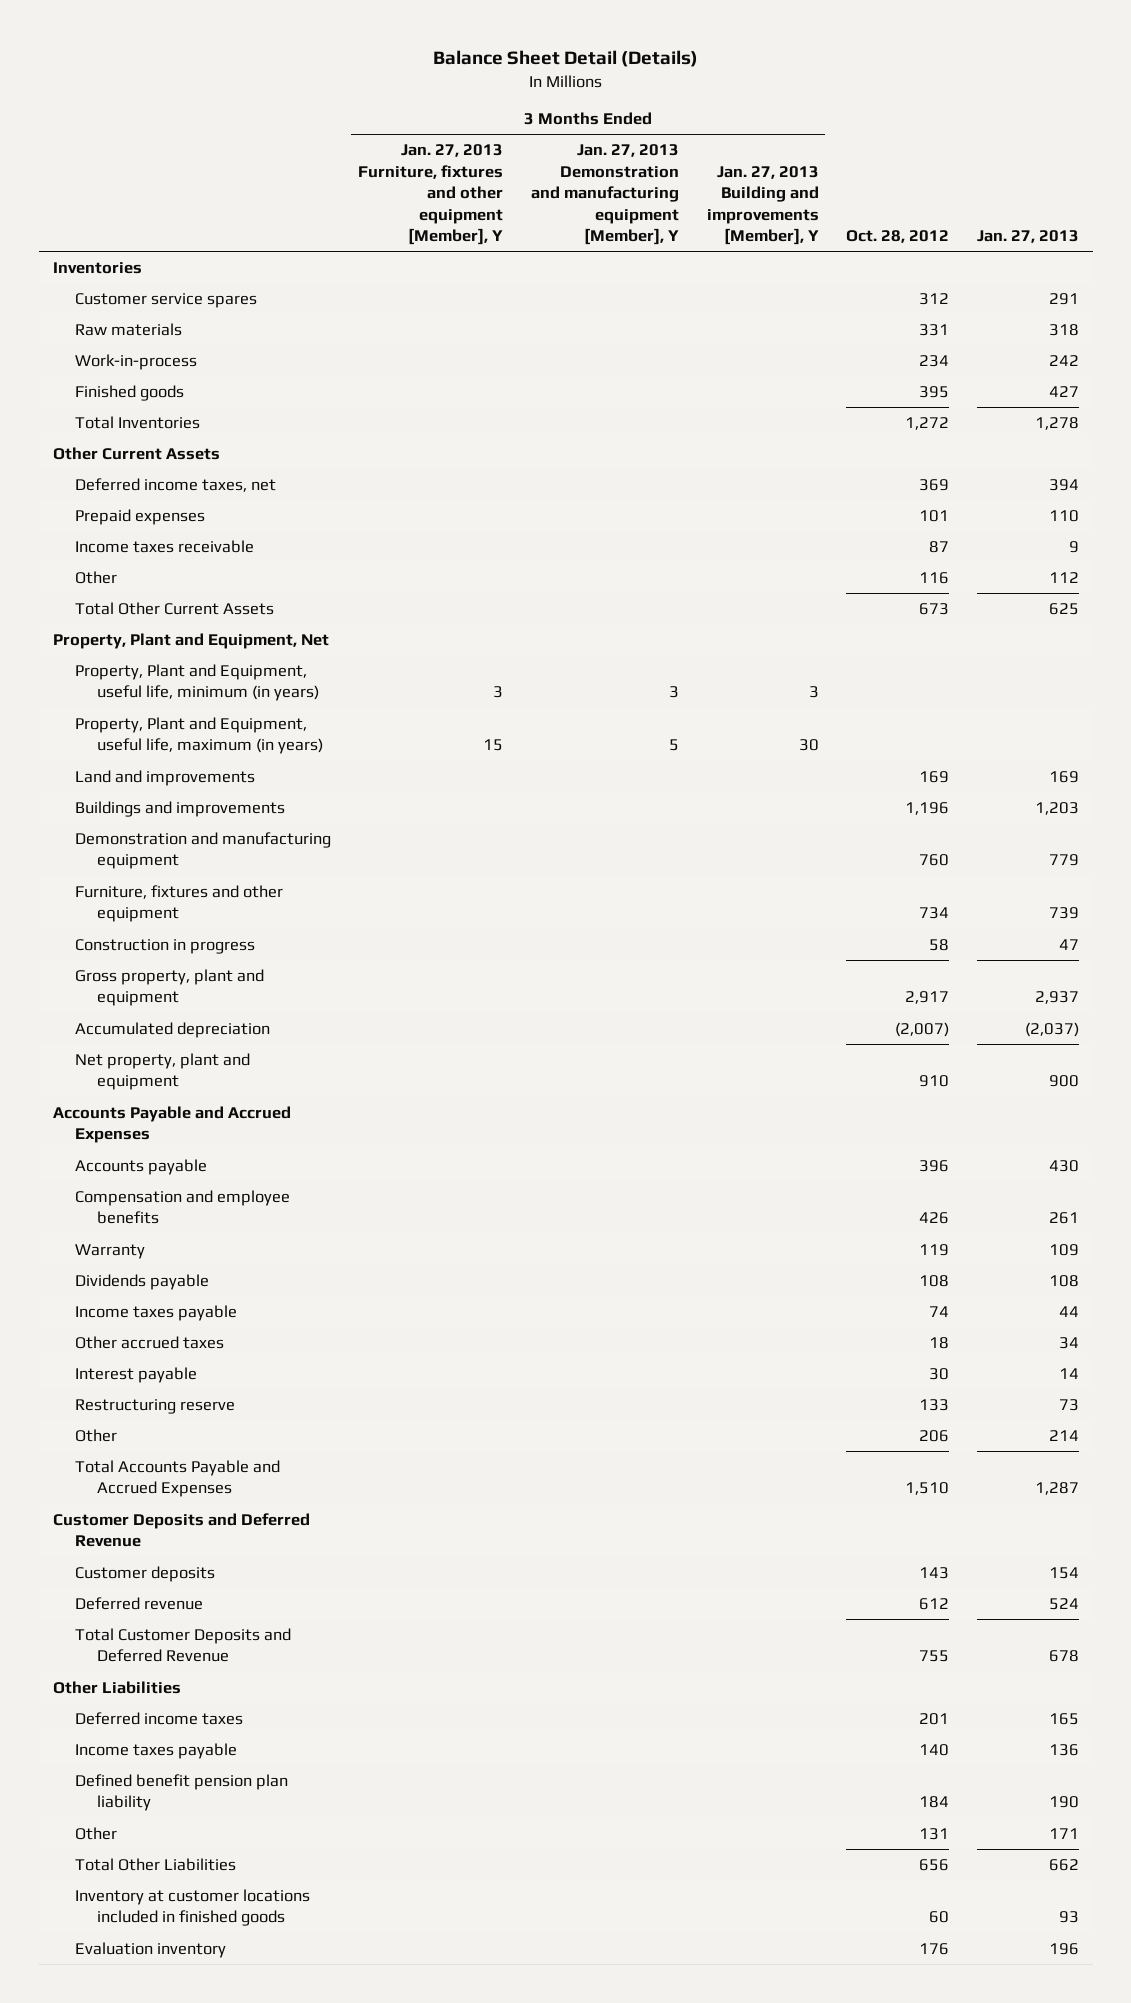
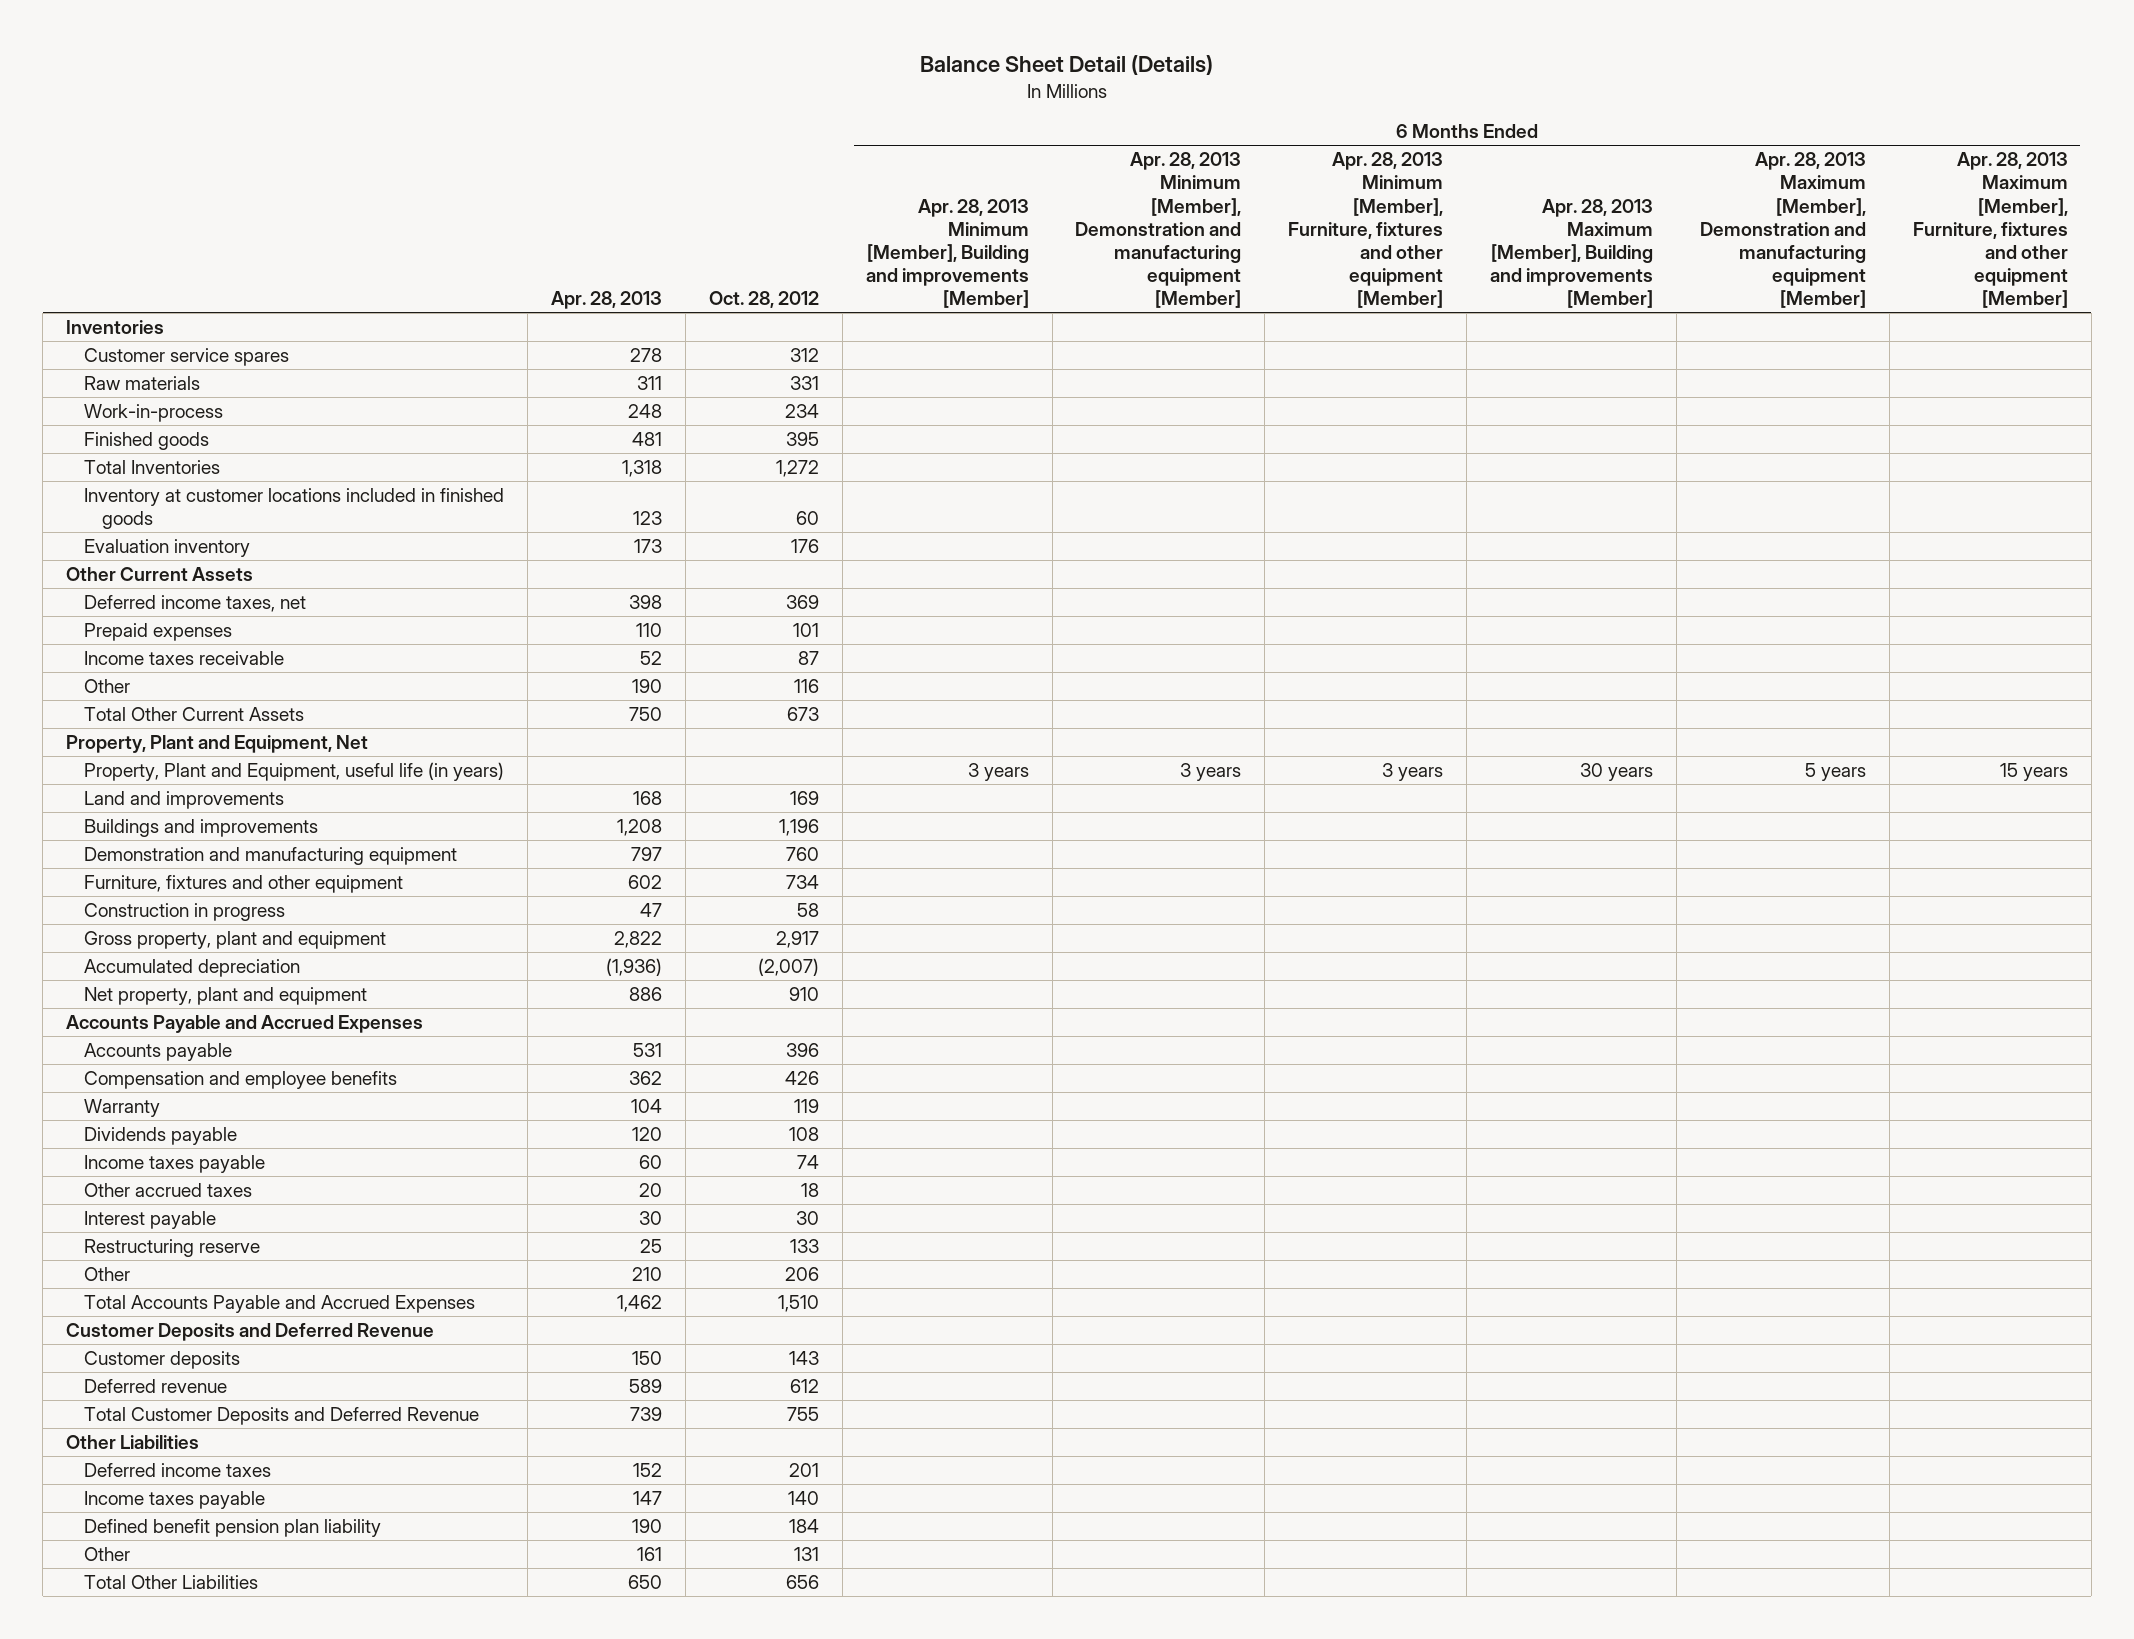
- | 3 Months Ended Jan. 27, 2013 Furniture, fixtures and other equipment [Member], Y | 3 Months Ended Jan. 27, 2013 Demonstration and manufacturing equipment [Member], Y | 3 Months Ended Jan. 27, 2013 Building and improvements [Member], Y | Oct. 28, 2012 | Jan. 27, 2013
+ | Apr. 28, 2013 | Oct. 28, 2012 | 6 Months Ended Apr. 28, 2013 Minimum [Member], Building and improvements [Member] | 6 Months Ended Apr. 28, 2013 Minimum [Member], Demonstration and manufacturing equipment [Member] | 6 Months Ended Apr. 28, 2013 Minimum [Member], Furniture, fixtures and other equipment [Member] | 6 Months Ended Apr. 28, 2013 Maximum [Member], Building and improvements [Member] | 6 Months Ended Apr. 28, 2013 Maximum [Member], Demonstration and manufacturing equipment [Member] | 6 Months Ended Apr. 28, 2013 Maximum [Member], Furniture, fixtures and other equipment [Member]
moved up: Inventory at customer locations included in finished goods | 123 | 60 | | | | | |
moved up: Evaluation inventory | 173 | 176 | | | | | |
- Property, Plant and Equipment, useful life, minimum (in years) | 3 | 3 | 3 | |
- Property, Plant and Equipment, useful life, maximum (in years) | 15 | 5 | 30 | |
+ Property, Plant and Equipment, useful life (in years) | | | 3 years | 3 years | 3 years | 30 years | 5 years | 15 years

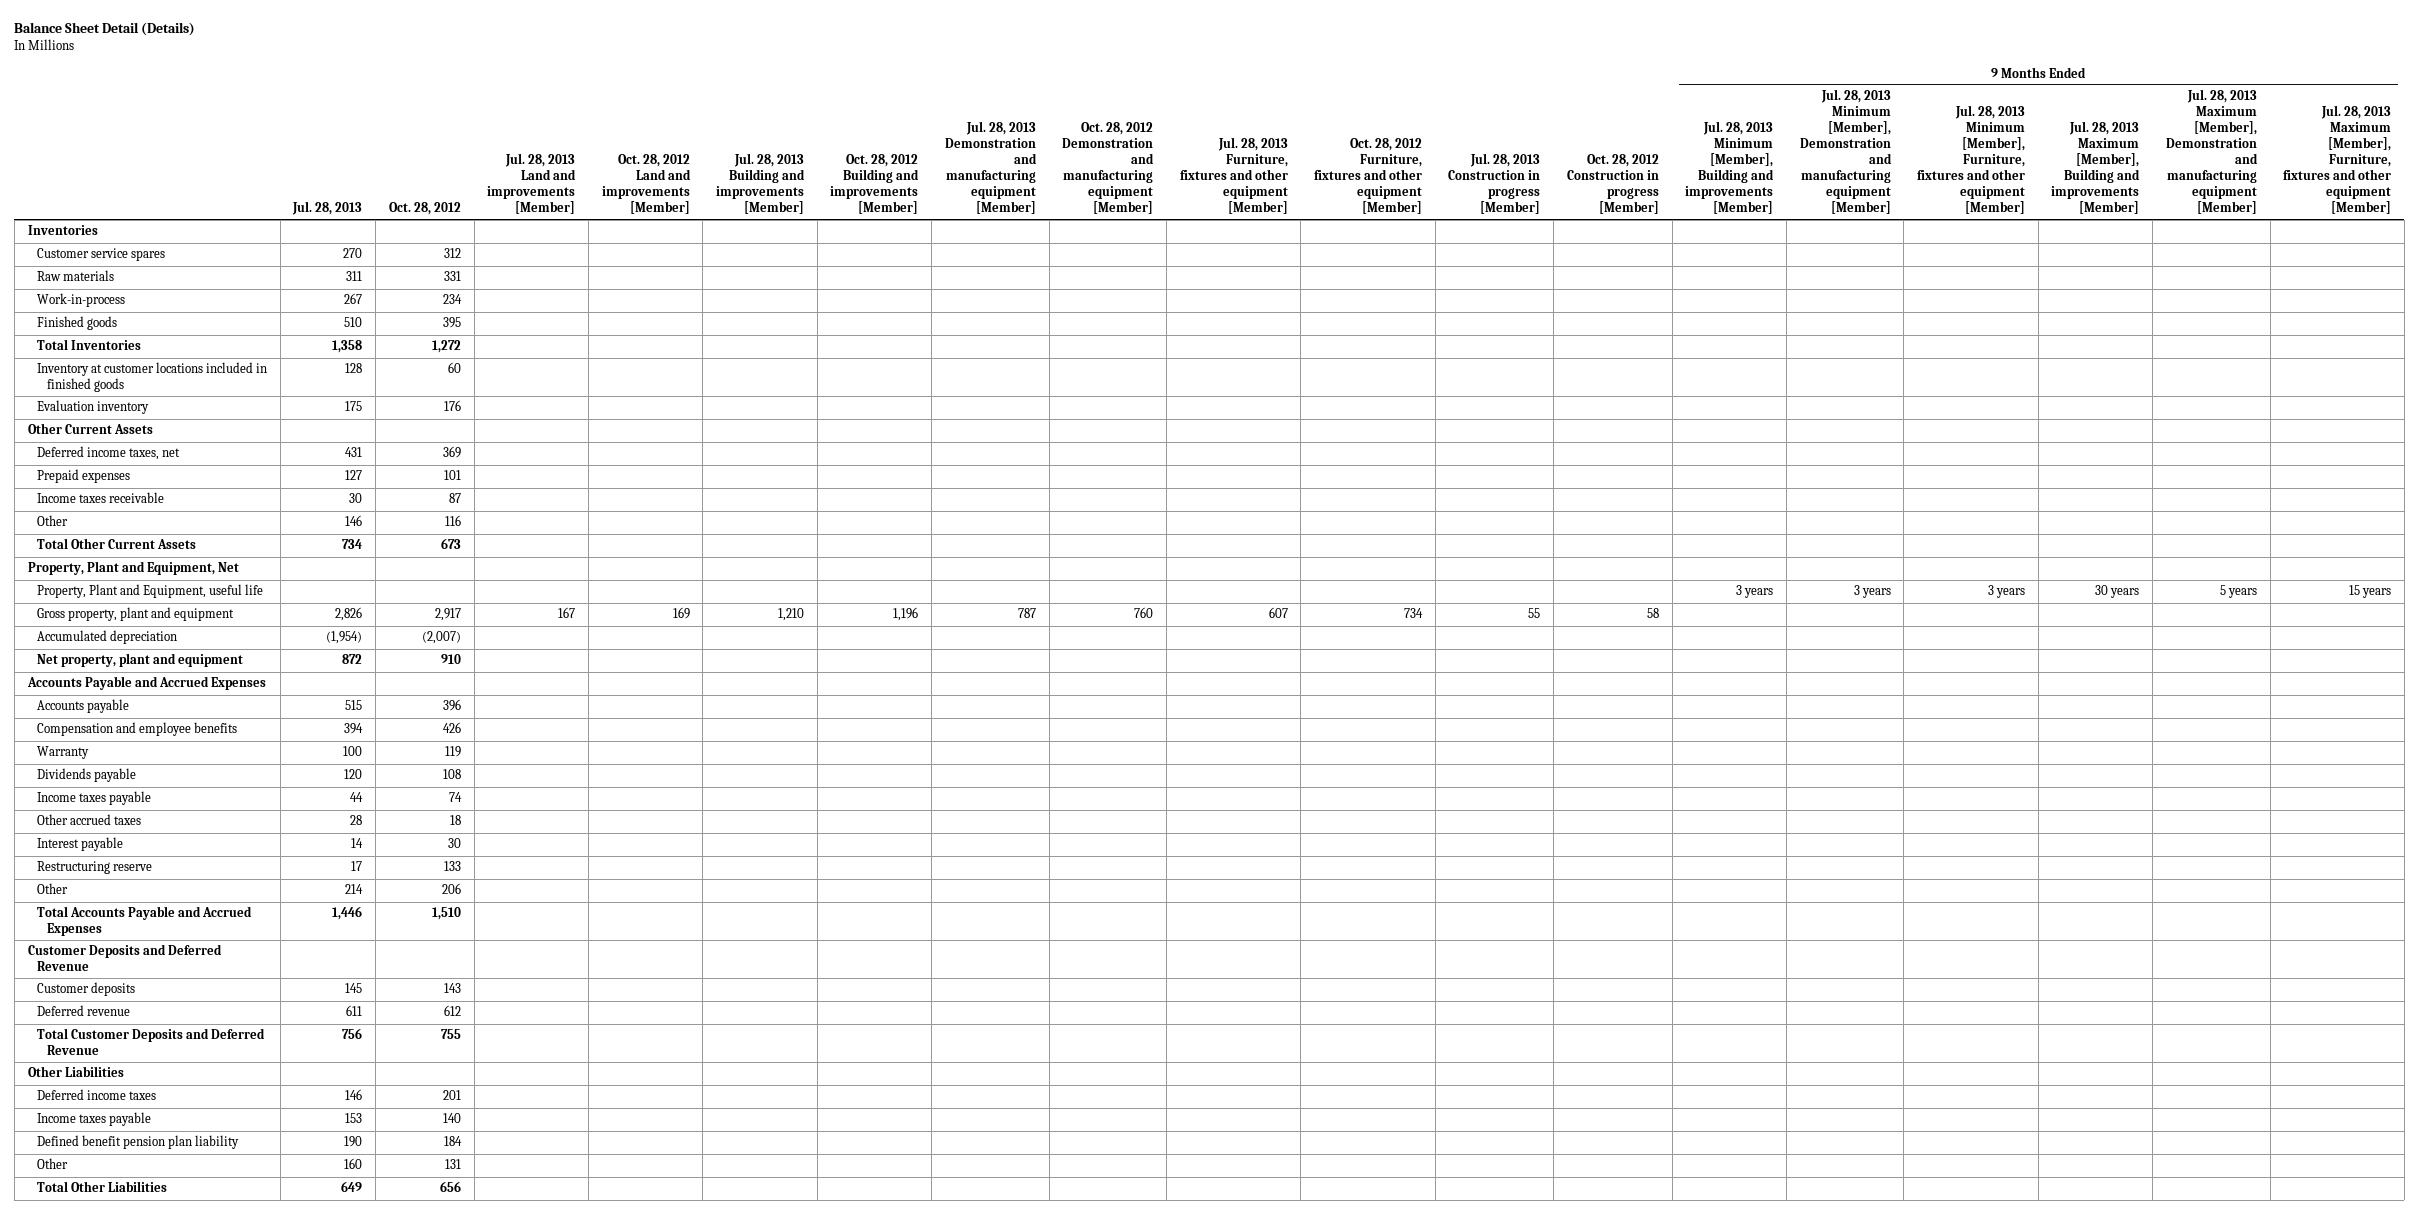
- | Apr. 28, 2013 | Oct. 28, 2012 | 6 Months Ended Apr. 28, 2013 Minimum [Member], Building and improvements [Member] | 6 Months Ended Apr. 28, 2013 Minimum [Member], Demonstration and manufacturing equipment [Member] | 6 Months Ended Apr. 28, 2013 Minimum [Member], Furniture, fixtures and other equipment [Member] | 6 Months Ended Apr. 28, 2013 Maximum [Member], Building and improvements [Member] | 6 Months Ended Apr. 28, 2013 Maximum [Member], Demonstration and manufacturing equipment [Member] | 6 Months Ended Apr. 28, 2013 Maximum [Member], Furniture, fixtures and other equipment [Member]
+ | Jul. 28, 2013 | Oct. 28, 2012 | Jul. 28, 2013 Land and improvements [Member] | Oct. 28, 2012 Land and improvements [Member] | Jul. 28, 2013 Building and improvements [Member] | Oct. 28, 2012 Building and improvements [Member] | Jul. 28, 2013 Demonstration and manufacturing equipment [Member] | Oct. 28, 2012 Demonstration and manufacturing equipment [Member] | Jul. 28, 2013 Furniture, fixtures and other equipment [Member] | Oct. 28, 2012 Furniture, fixtures and other equipment [Member] | Jul. 28, 2013 Construction in progress [Member] | Oct. 28, 2012 Construction in progress [Member] | 9 Months Ended Jul. 28, 2013 Minimum [Member], Building and improvements [Member] | 9 Months Ended Jul. 28, 2013 Minimum [Member], Demonstration and manufacturing equipment [Member] | 9 Months Ended Jul. 28, 2013 Minimum [Member], Furniture, fixtures and other equipment [Member] | 9 Months Ended Jul. 28, 2013 Maximum [Member], Building and improvements [Member] | 9 Months Ended Jul. 28, 2013 Maximum [Member], Demonstration and manufacturing equipment [Member] | 9 Months Ended Jul. 28, 2013 Maximum [Member], Furniture, fixtures and other equipment [Member]
- Property, Plant and Equipment, useful life (in years) | | | 3 years | 3 years | 3 years | 30 years | 5 years | 15 years
- Land and improvements | 168 | 169 | | | | | |
- Buildings and improvements | 1,208 | 1,196 | | | | | |
- Demonstration and manufacturing equipment | 797 | 760 | | | | | |
- Furniture, fixtures and other equipment | 602 | 734 | | | | | |
- Construction in progress | 47 | 58 | | | | | |
+ Property, Plant and Equipment, useful life | | | | | | | | | | | | | 3 years | 3 years | 3 years | 30 years | 5 years | 15 years

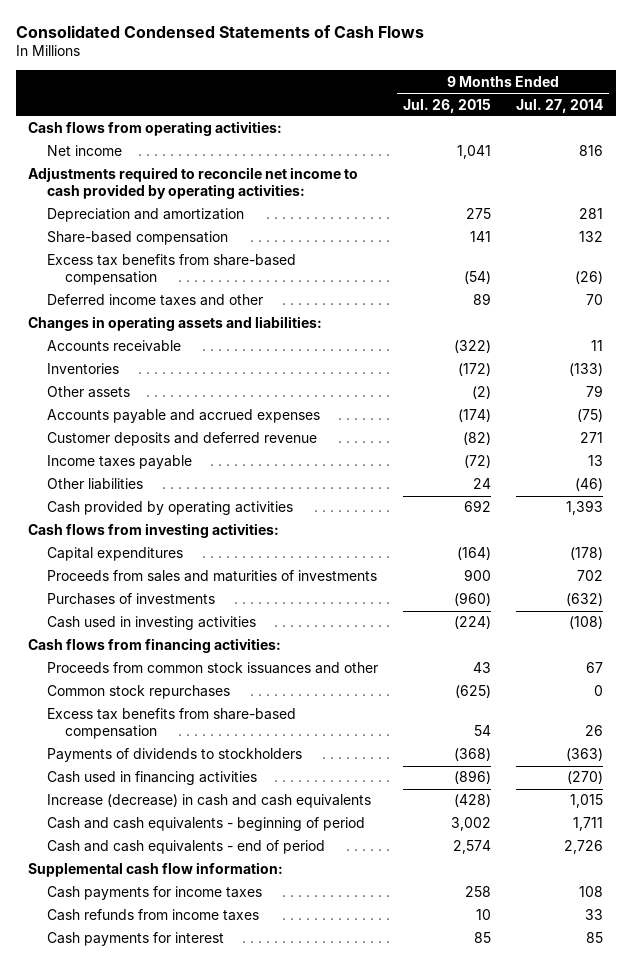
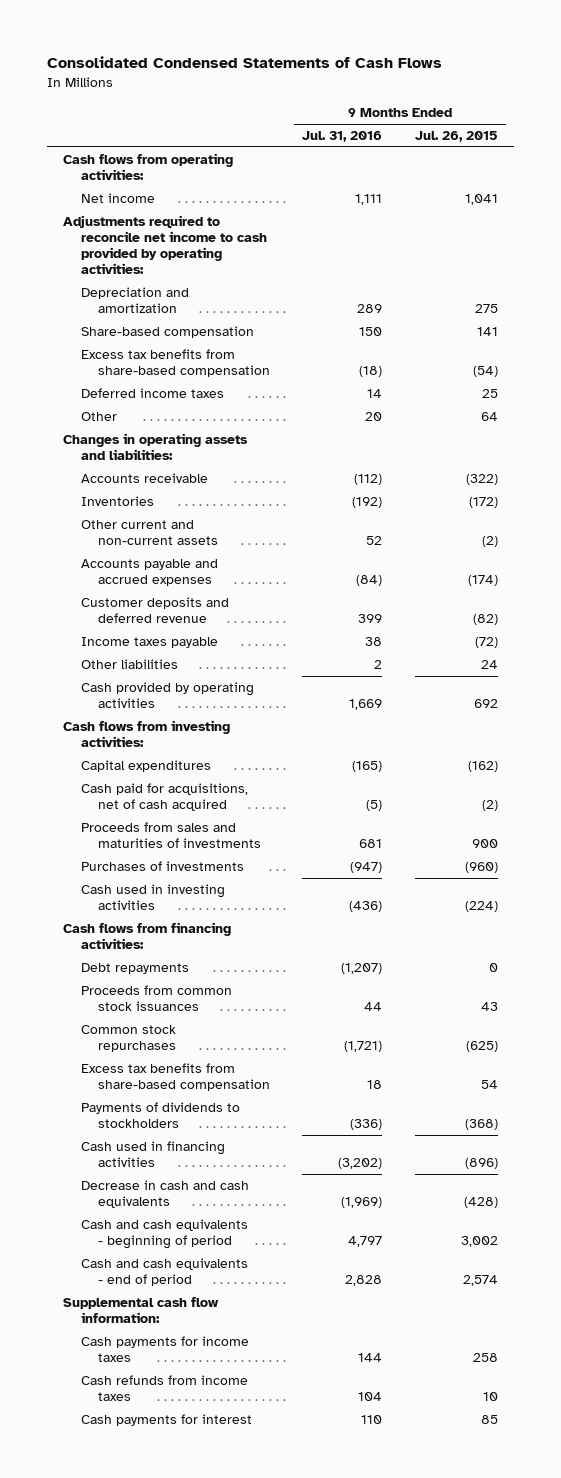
- | 9 Months Ended Jul. 26, 2015 | 9 Months Ended Jul. 27, 2014
+ | 9 Months Ended Jul. 31, 2016 | 9 Months Ended Jul. 26, 2015
- Deferred income taxes and other | 89 | 70
+ Deferred income taxes | 14 | 25
+ Other | 20 | 64
- Other assets | (2) | 79
+ Other current and non-current assets | 52 | (2)
- Capital expenditures | (164) | (178)
+ Capital expenditures | (165) | (162)
+ Cash paid for acquisitions, net of cash acquired | (5) | (2)
- Proceeds from common stock issuances and other | 43 | 67
+ Debt repayments | (1,207) | 0
+ Proceeds from common stock issuances | 44 | 43
- Increase (decrease) in cash and cash equivalents | (428) | 1,015
+ Decrease in cash and cash equivalents | (1,969) | (428)

